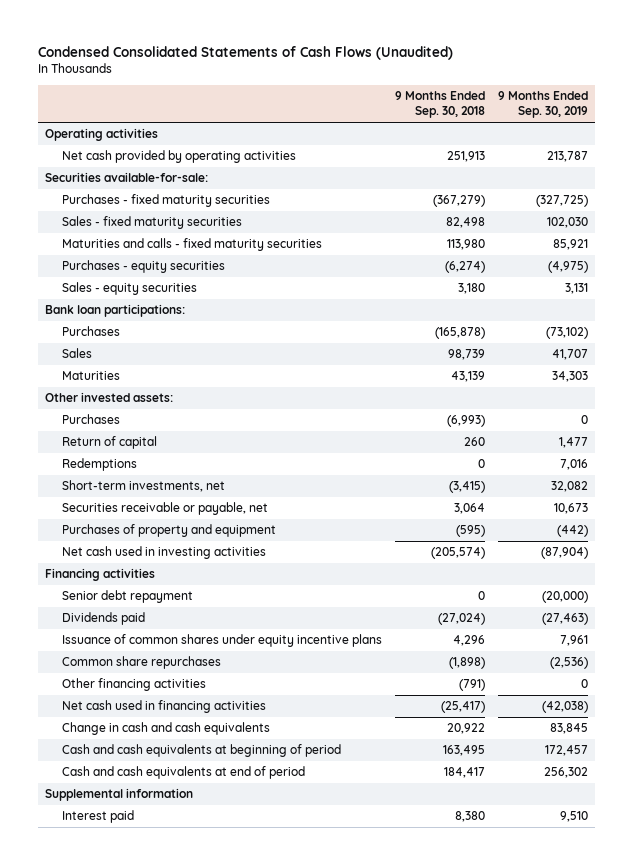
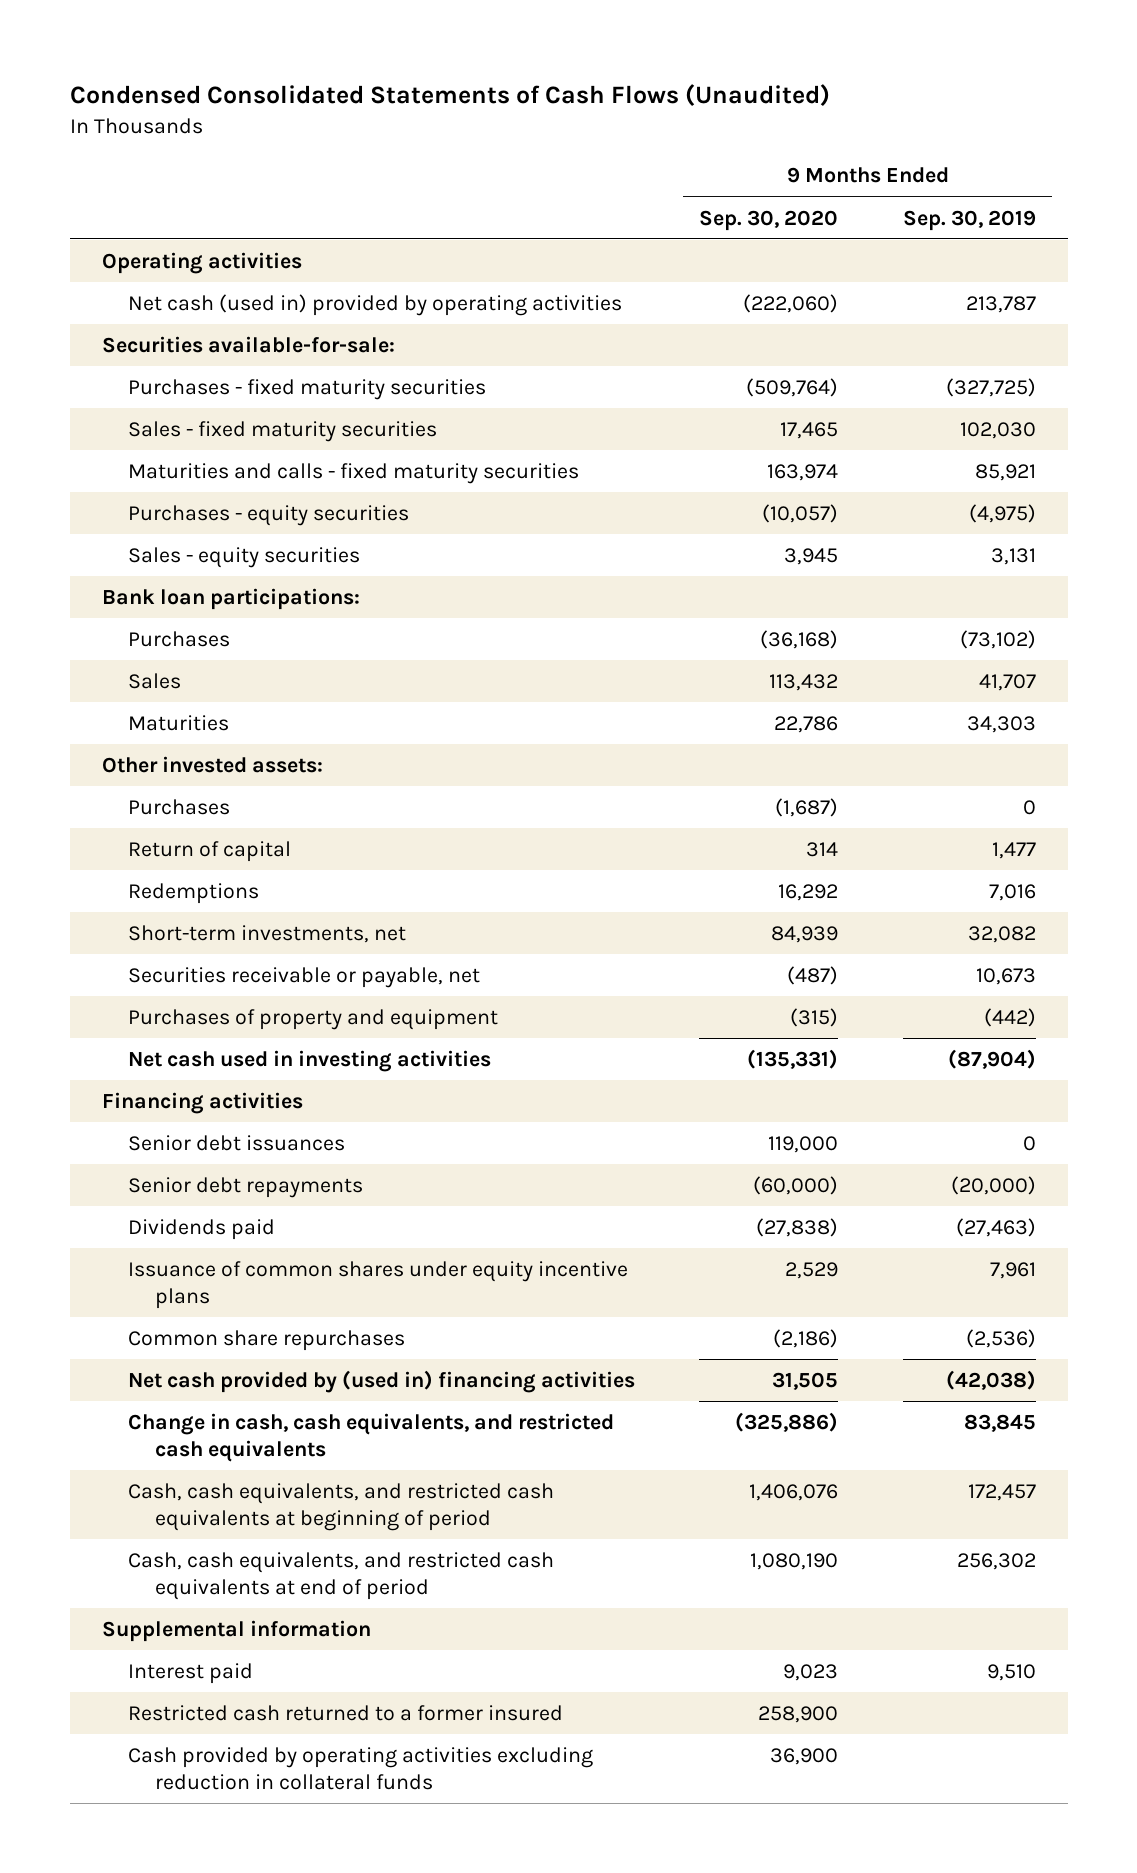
- | 9 Months Ended Sep. 30, 2018 | 9 Months Ended Sep. 30, 2019
+ | 9 Months Ended Sep. 30, 2020 | 9 Months Ended Sep. 30, 2019
- Net cash provided by operating activities | 251,913 | 213,787
+ Net cash (used in) provided by operating activities | (222,060) | 213,787
- Senior debt repayment | 0 | (20,000)
+ Senior debt issuances | 119,000 | 0
+ Senior debt repayments | (60,000) | (20,000)
- Other financing activities | (791) | 0
- Net cash used in financing activities | (25,417) | (42,038)
- Change in cash and cash equivalents | 20,922 | 83,845
- Cash and cash equivalents at beginning of period | 163,495 | 172,457
- Cash and cash equivalents at end of period | 184,417 | 256,302
+ Net cash provided by (used in) financing activities | 31,505 | (42,038)
+ Change in cash, cash equivalents, and restricted cash equivalents | (325,886) | 83,845
+ Cash, cash equivalents, and restricted cash equivalents at beginning of period | 1,406,076 | 172,457
+ Cash, cash equivalents, and restricted cash equivalents at end of period | 1,080,190 | 256,302
+ Restricted cash returned to a former insured | 258,900 |
+ Cash provided by operating activities excluding reduction in collateral funds | 36,900 |

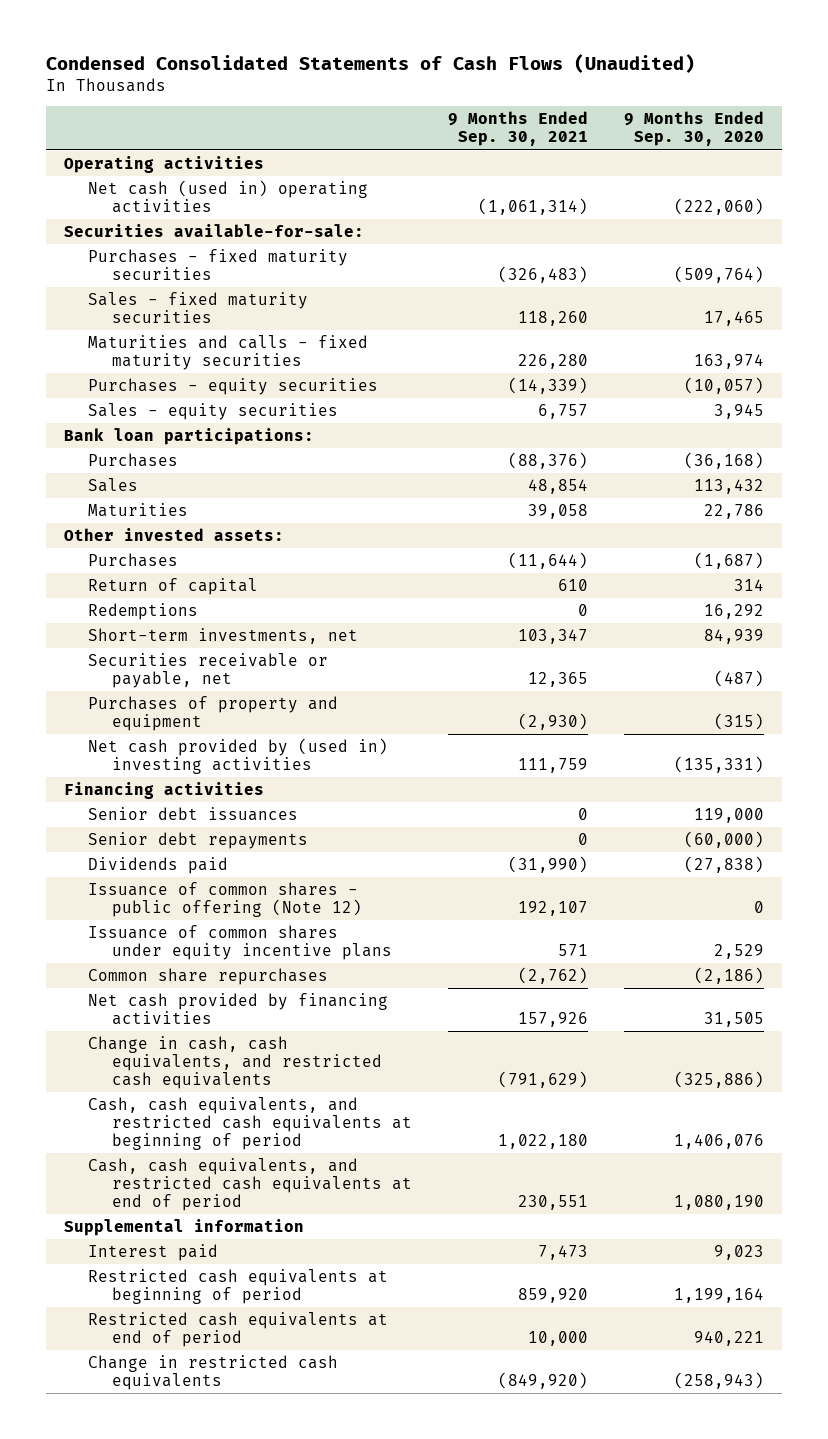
- | 9 Months Ended Sep. 30, 2020 | 9 Months Ended Sep. 30, 2019
+ | 9 Months Ended Sep. 30, 2021 | 9 Months Ended Sep. 30, 2020
- Net cash (used in) provided by operating activities | (222,060) | 213,787
+ Net cash (used in) operating activities | (1,061,314) | (222,060)
- Net cash used in investing activities | (135,331) | (87,904)
+ Net cash provided by (used in) investing activities | 111,759 | (135,331)
+ Issuance of common shares - public offering (Note 12) | 192,107 | 0
- Net cash provided by (used in) financing activities | 31,505 | (42,038)
+ Net cash provided by financing activities | 157,926 | 31,505
- Restricted cash returned to a former insured | 258,900 |
- Cash provided by operating activities excluding reduction in collateral funds | 36,900 |
+ Restricted cash equivalents at beginning of period | 859,920 | 1,199,164
+ Restricted cash equivalents at end of period | 10,000 | 940,221
+ Change in restricted cash equivalents | (849,920) | (258,943)

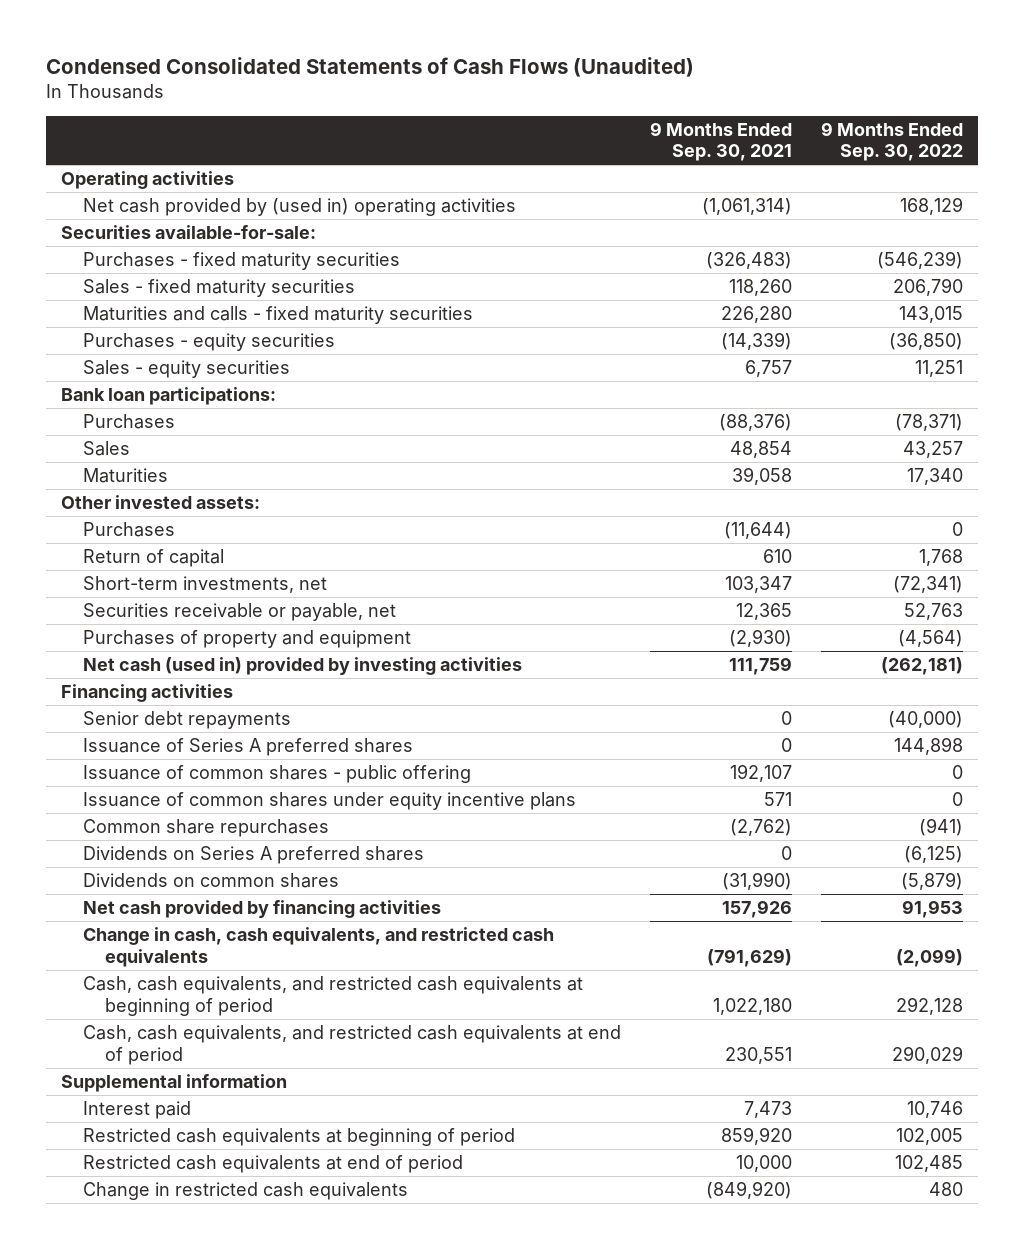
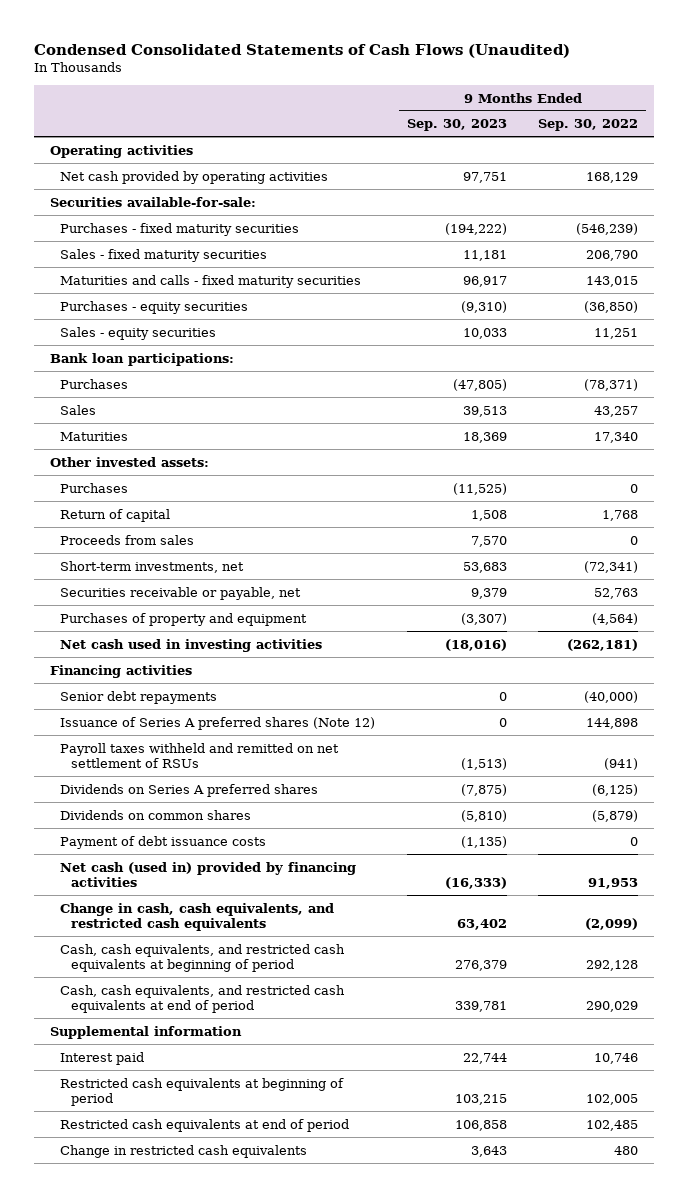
- | 9 Months Ended Sep. 30, 2021 | 9 Months Ended Sep. 30, 2022
+ | 9 Months Ended Sep. 30, 2023 | 9 Months Ended Sep. 30, 2022
- Net cash provided by (used in) operating activities | (1,061,314) | 168,129
+ Net cash provided by operating activities | 97,751 | 168,129
+ Proceeds from sales | 7,570 | 0
- Net cash (used in) provided by investing activities | 111,759 | (262,181)
+ Net cash used in investing activities | (18,016) | (262,181)
- Issuance of Series A preferred shares | 0 | 144,898
- Issuance of common shares - public offering | 192,107 | 0
- Issuance of common shares under equity incentive plans | 571 | 0
- Common share repurchases | (2,762) | (941)
+ Issuance of Series A preferred shares (Note 12) | 0 | 144,898
+ Payroll taxes withheld and remitted on net settlement of RSUs | (1,513) | (941)
- Net cash provided by financing activities | 157,926 | 91,953
+ Payment of debt issuance costs | (1,135) | 0
+ Net cash (used in) provided by financing activities | (16,333) | 91,953

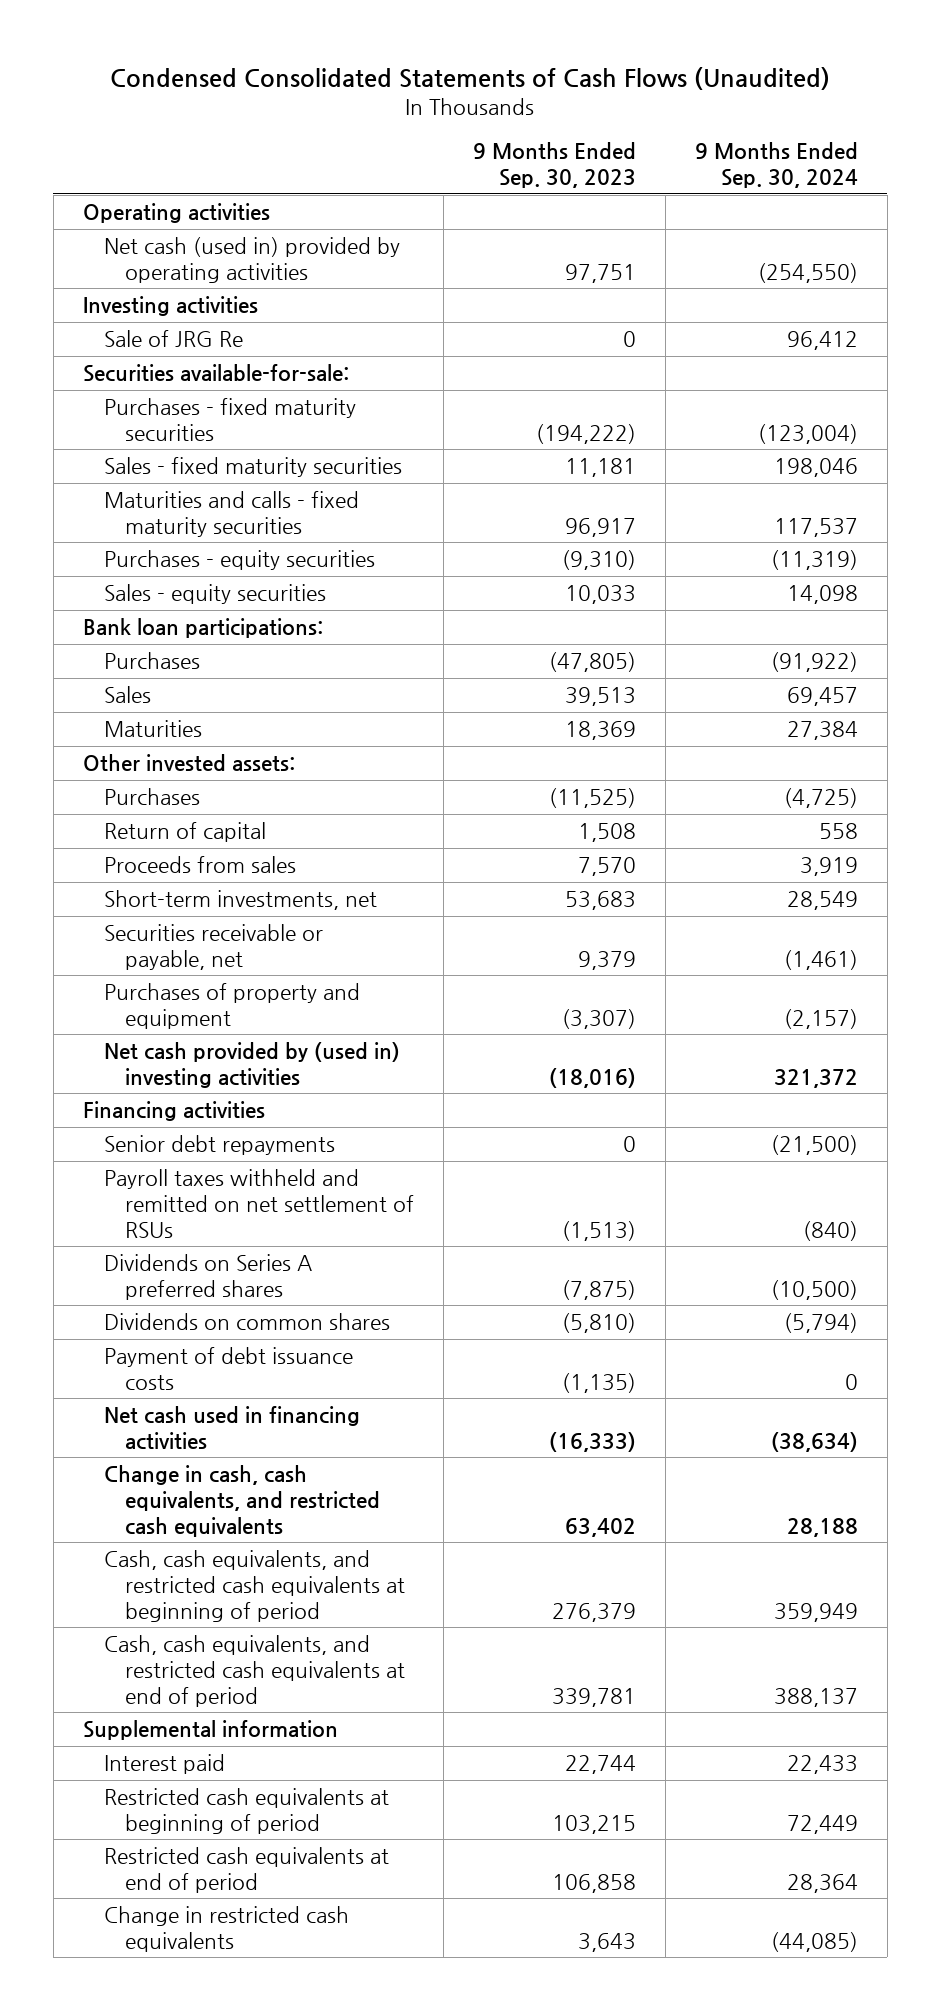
- | 9 Months Ended Sep. 30, 2023 | 9 Months Ended Sep. 30, 2022
+ | 9 Months Ended Sep. 30, 2023 | 9 Months Ended Sep. 30, 2024
- Net cash provided by operating activities | 97,751 | 168,129
+ Net cash (used in) provided by operating activities | 97,751 | (254,550)
+ Investing activities
+ Sale of JRG Re | 0 | 96,412
- Net cash used in investing activities | (18,016) | (262,181)
+ Net cash provided by (used in) investing activities | (18,016) | 321,372
- Issuance of Series A preferred shares (Note 12) | 0 | 144,898
- Net cash (used in) provided by financing activities | (16,333) | 91,953
+ Net cash used in financing activities | (16,333) | (38,634)

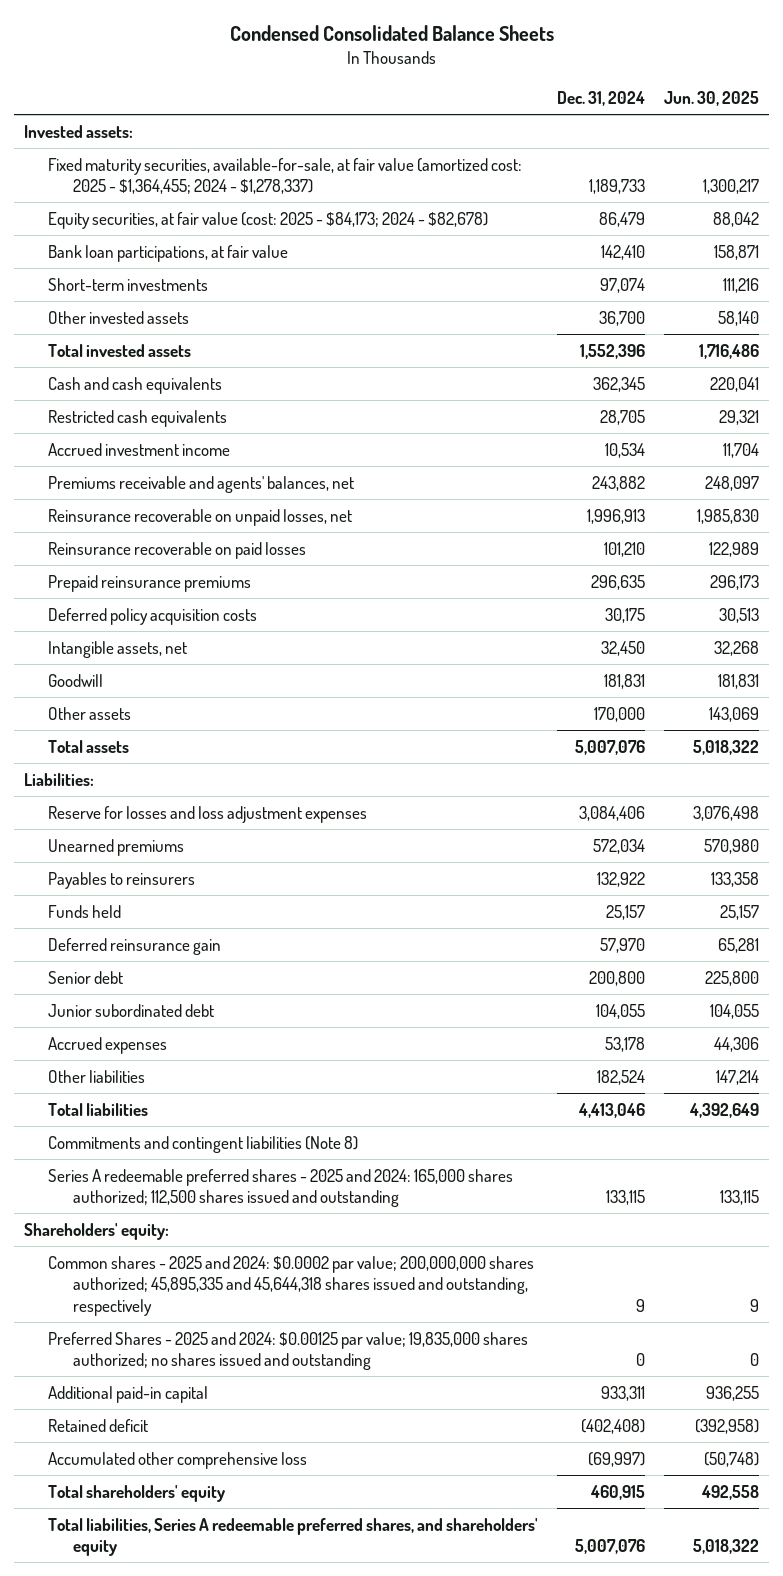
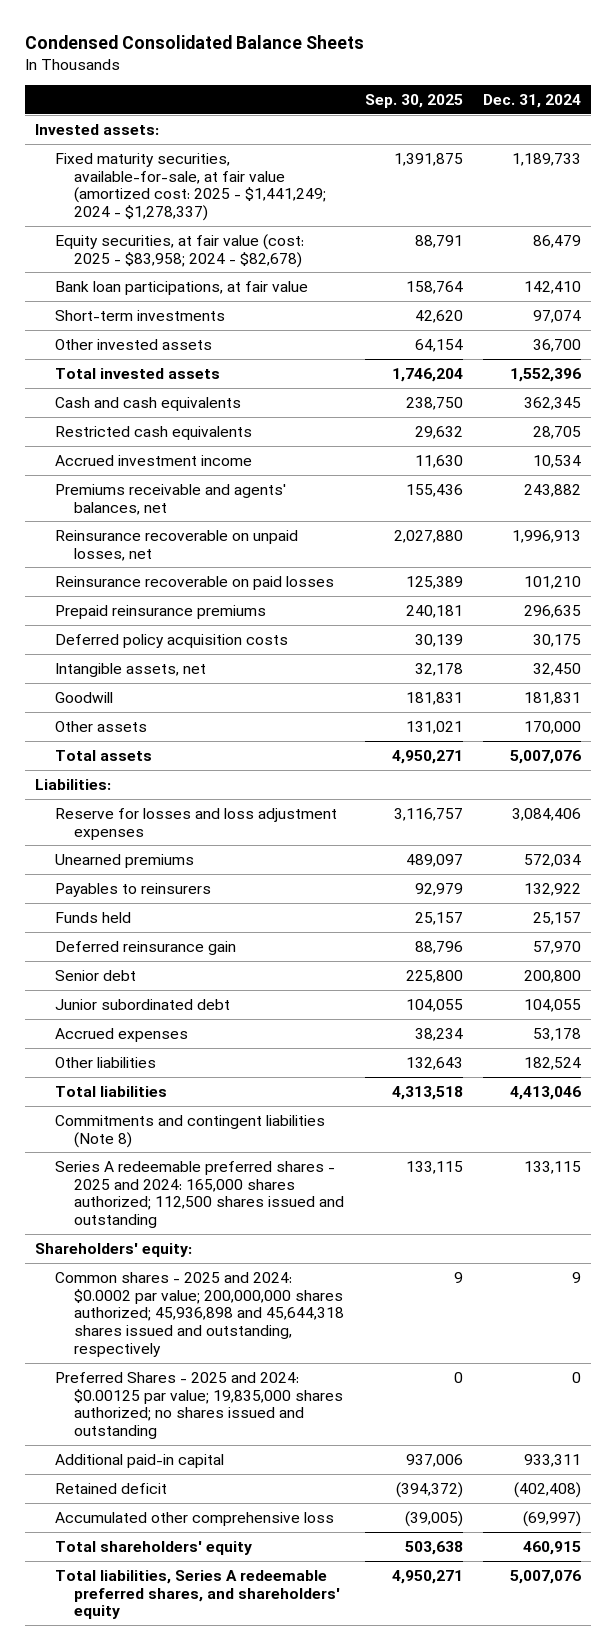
- | Dec. 31, 2024 | Jun. 30, 2025
+ | Sep. 30, 2025 | Dec. 31, 2024
- Fixed maturity securities, available-for-sale, at fair value (amortized cost: 2025 - $1,364,455; 2024 - $1,278,337) | 1,189,733 | 1,300,217
- Equity securities, at fair value (cost: 2025 - $84,173; 2024 - $82,678) | 86,479 | 88,042
+ Fixed maturity securities, available-for-sale, at fair value (amortized cost: 2025 - $1,441,249; 2024 - $1,278,337) | 1,391,875 | 1,189,733
+ Equity securities, at fair value (cost: 2025 - $83,958; 2024 - $82,678) | 88,791 | 86,479
- Common shares - 2025 and 2024: $0.0002 par value; 200,000,000 shares authorized; 45,895,335 and 45,644,318 shares issued and outstanding, respectively | 9 | 9
+ Common shares - 2025 and 2024: $0.0002 par value; 200,000,000 shares authorized; 45,936,898 and 45,644,318 shares issued and outstanding, respectively | 9 | 9

